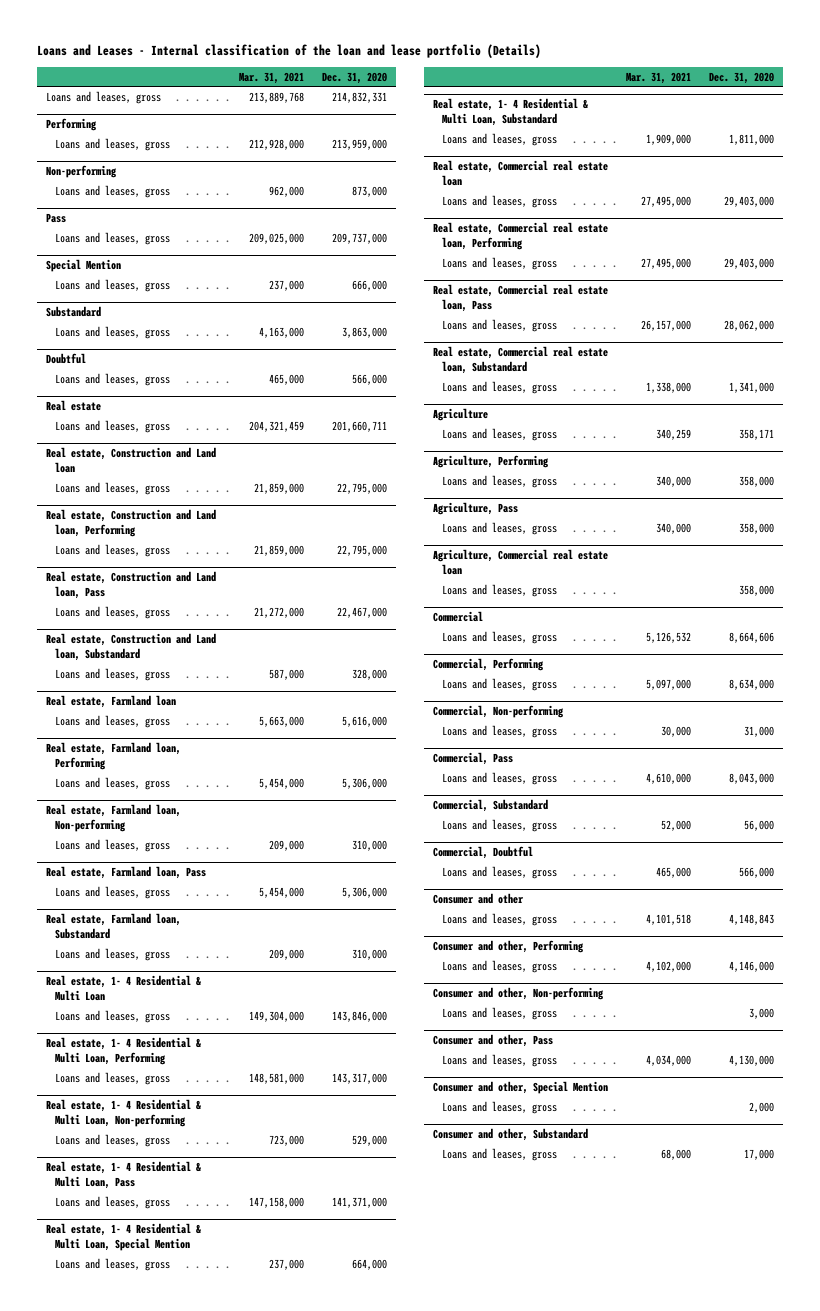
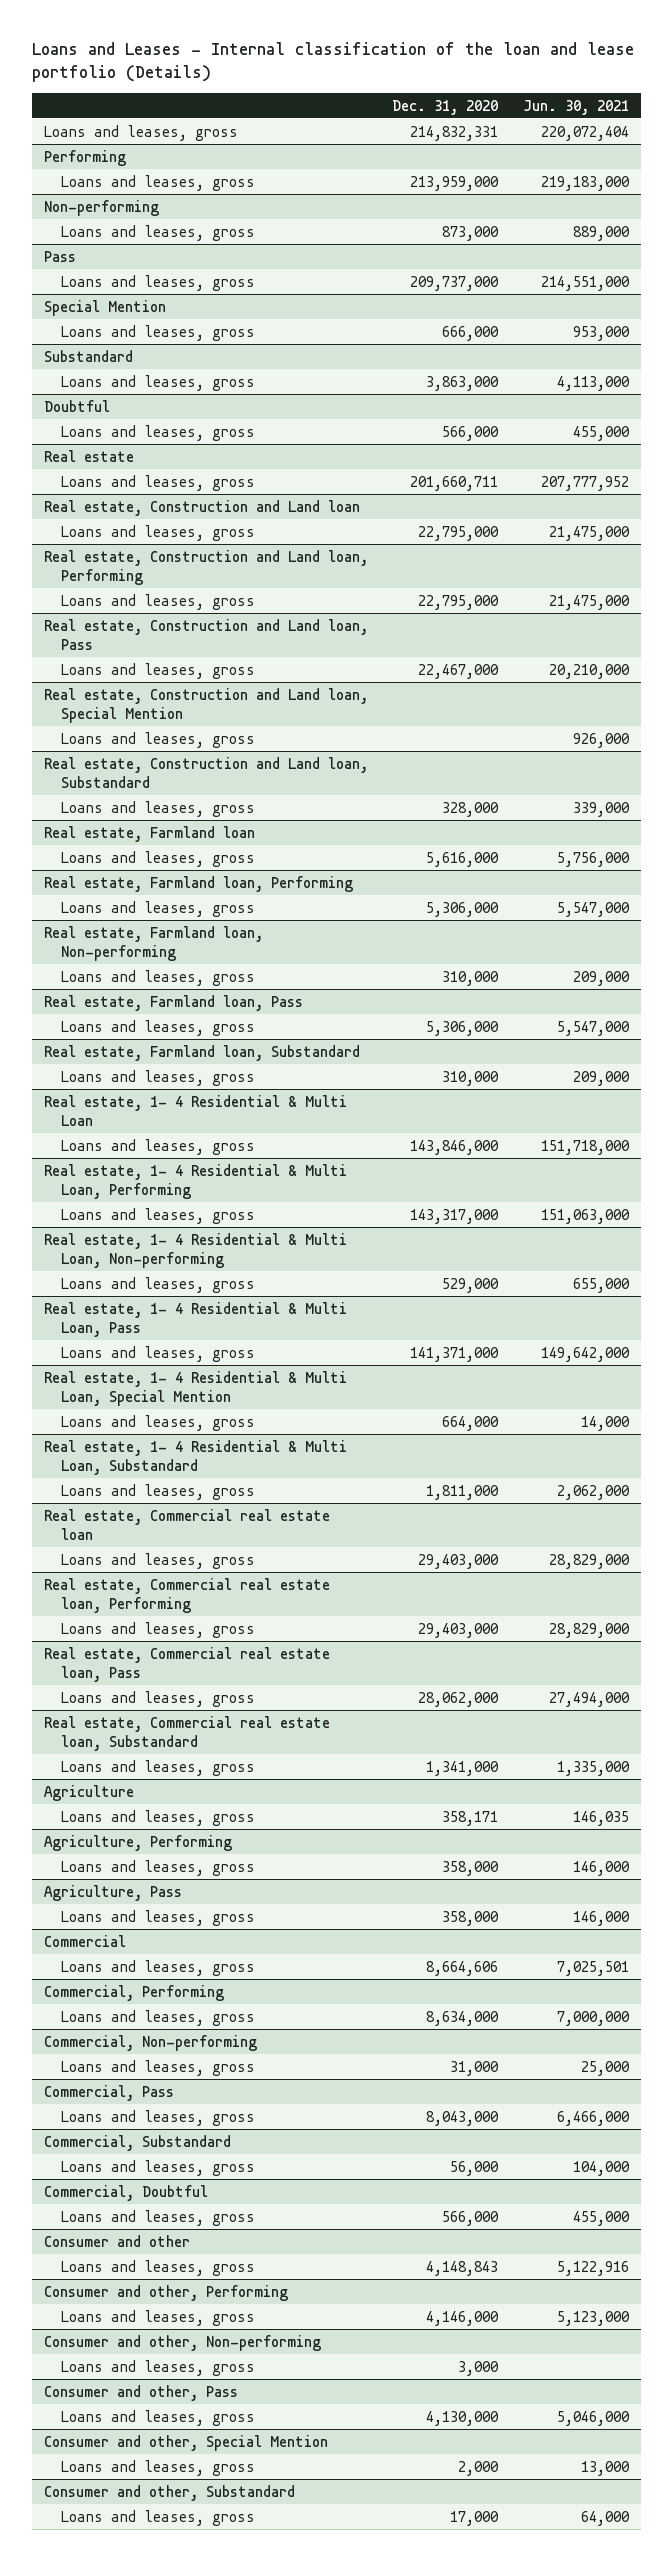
- | Mar. 31, 2021 | Dec. 31, 2020
+ | Dec. 31, 2020 | Jun. 30, 2021
+ Real estate, Construction and Land loan, Special Mention
+ Loans and leases, gross | | 926,000
- Agriculture, Commercial real estate loan
- Loans and leases, gross | | 358,000

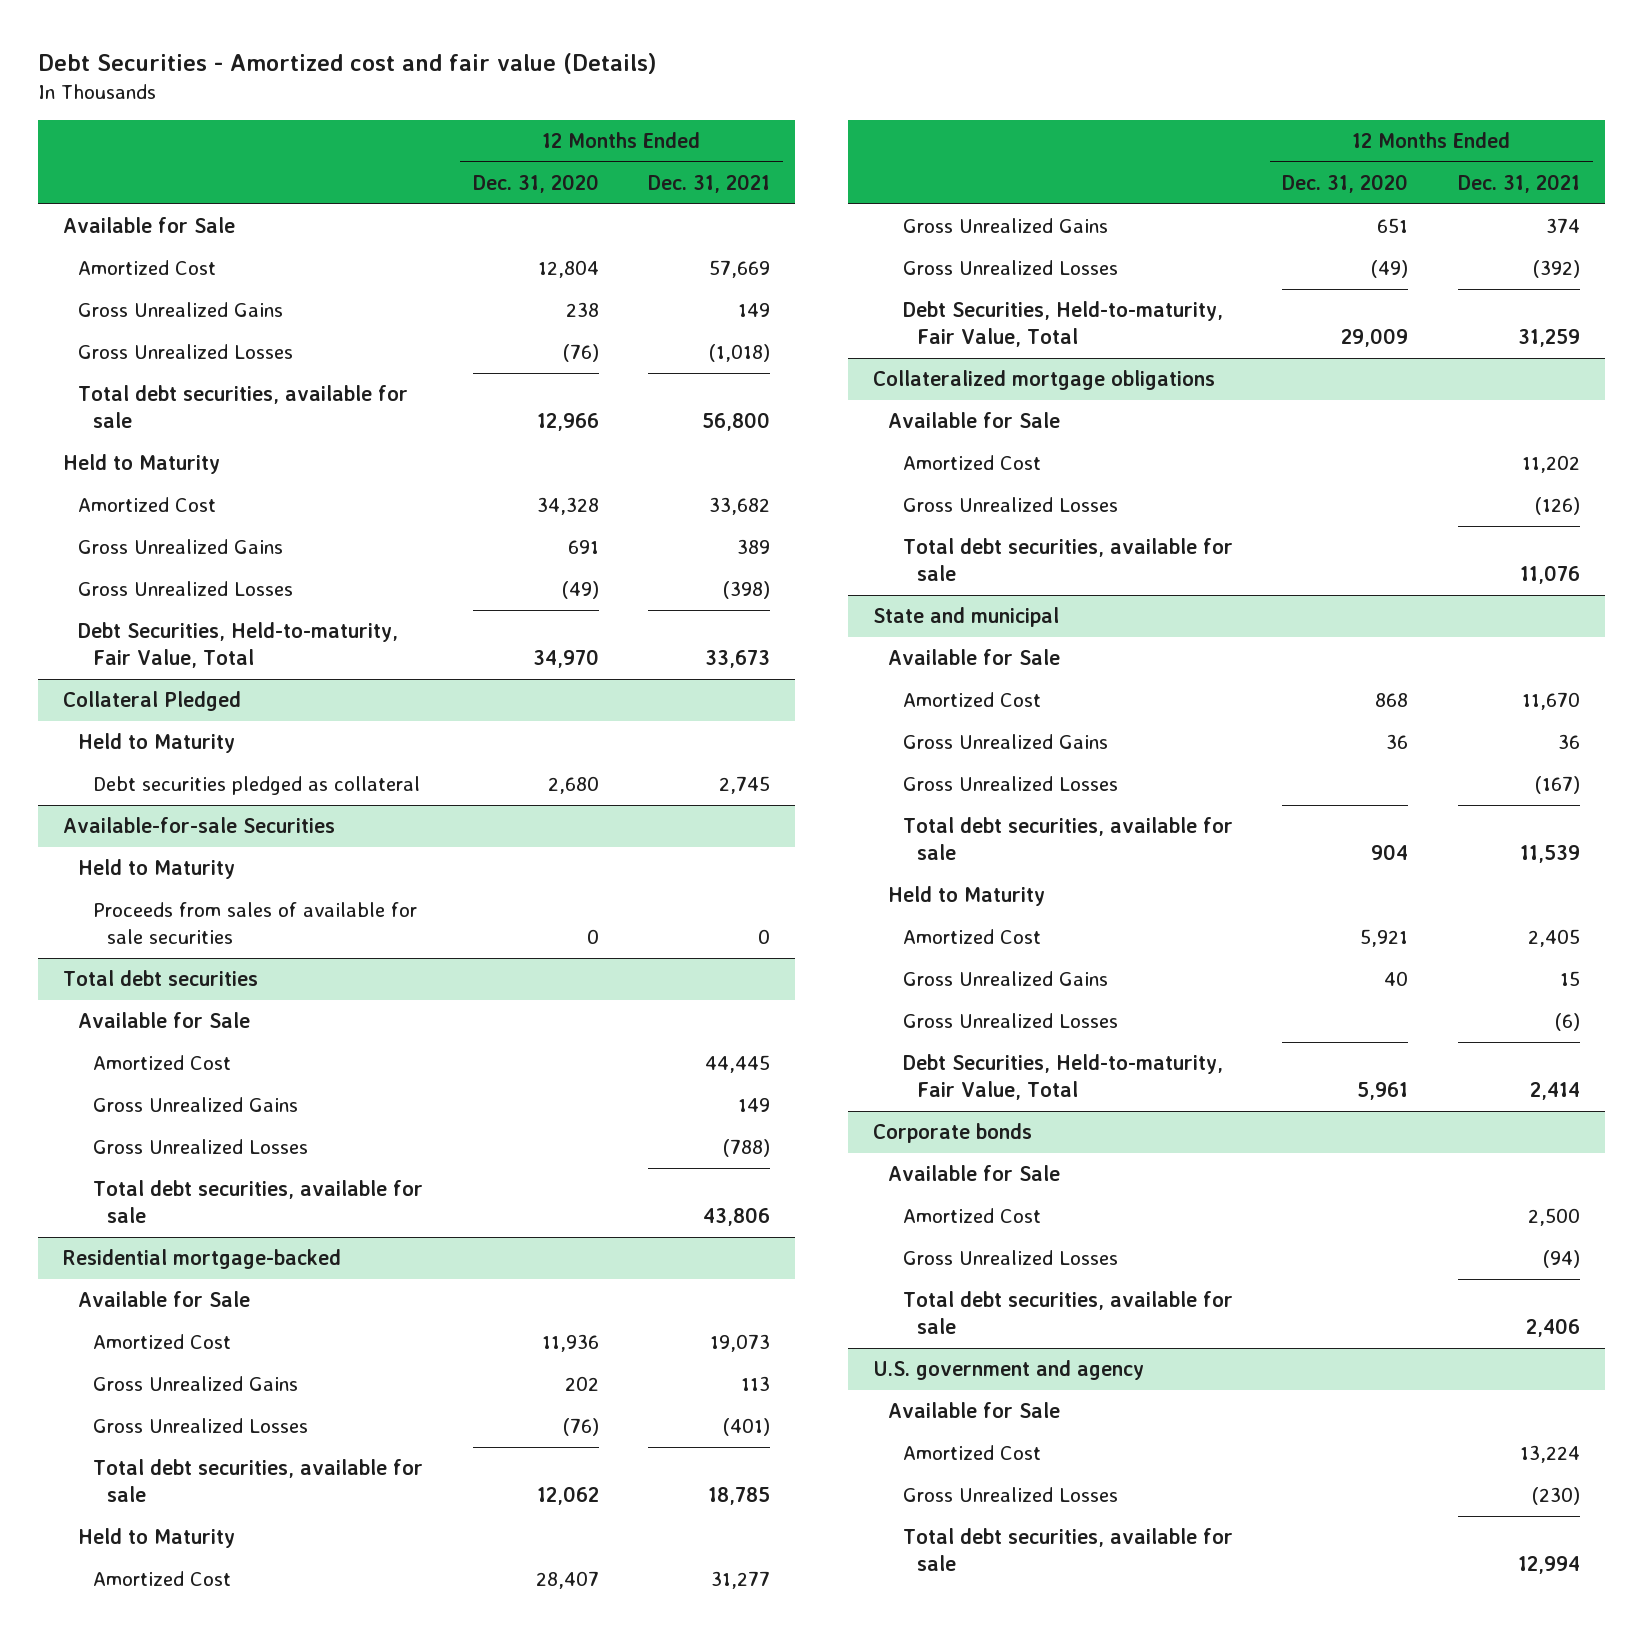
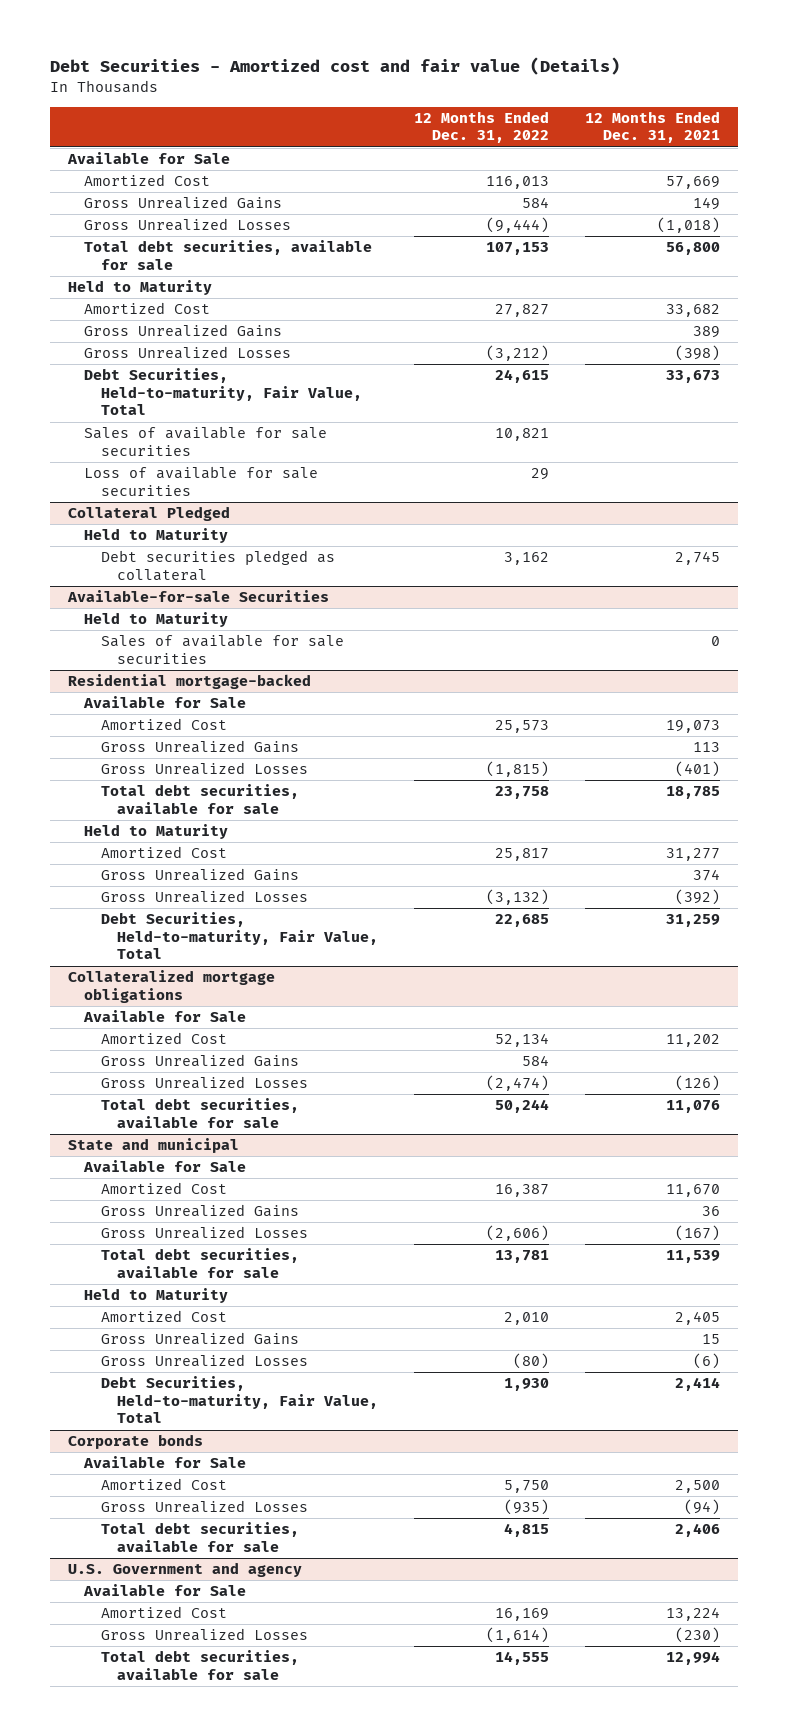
- | 12 Months Ended Dec. 31, 2020 | 12 Months Ended Dec. 31, 2021
+ | 12 Months Ended Dec. 31, 2022 | 12 Months Ended Dec. 31, 2021
+ Sales of available for sale securities | 10,821 |
+ Loss of available for sale securities | 29 |
@ Available-for-sale Securities
- Proceeds from sales of available for sale securities | 0 | 0
- Total debt securities
- Available for Sale
- Amortized Cost | | 44,445
- Gross Unrealized Gains | | 149
- Gross Unrealized Losses | | (788)
- Total debt securities, available for sale | | 43,806
@ Available-for-sale Securities
+ Sales of available for sale securities | | 0
@ Collateralized mortgage obligations
+ Gross Unrealized Gains | 584 |
- U.S. government and agency
+ U.S. Government and agency

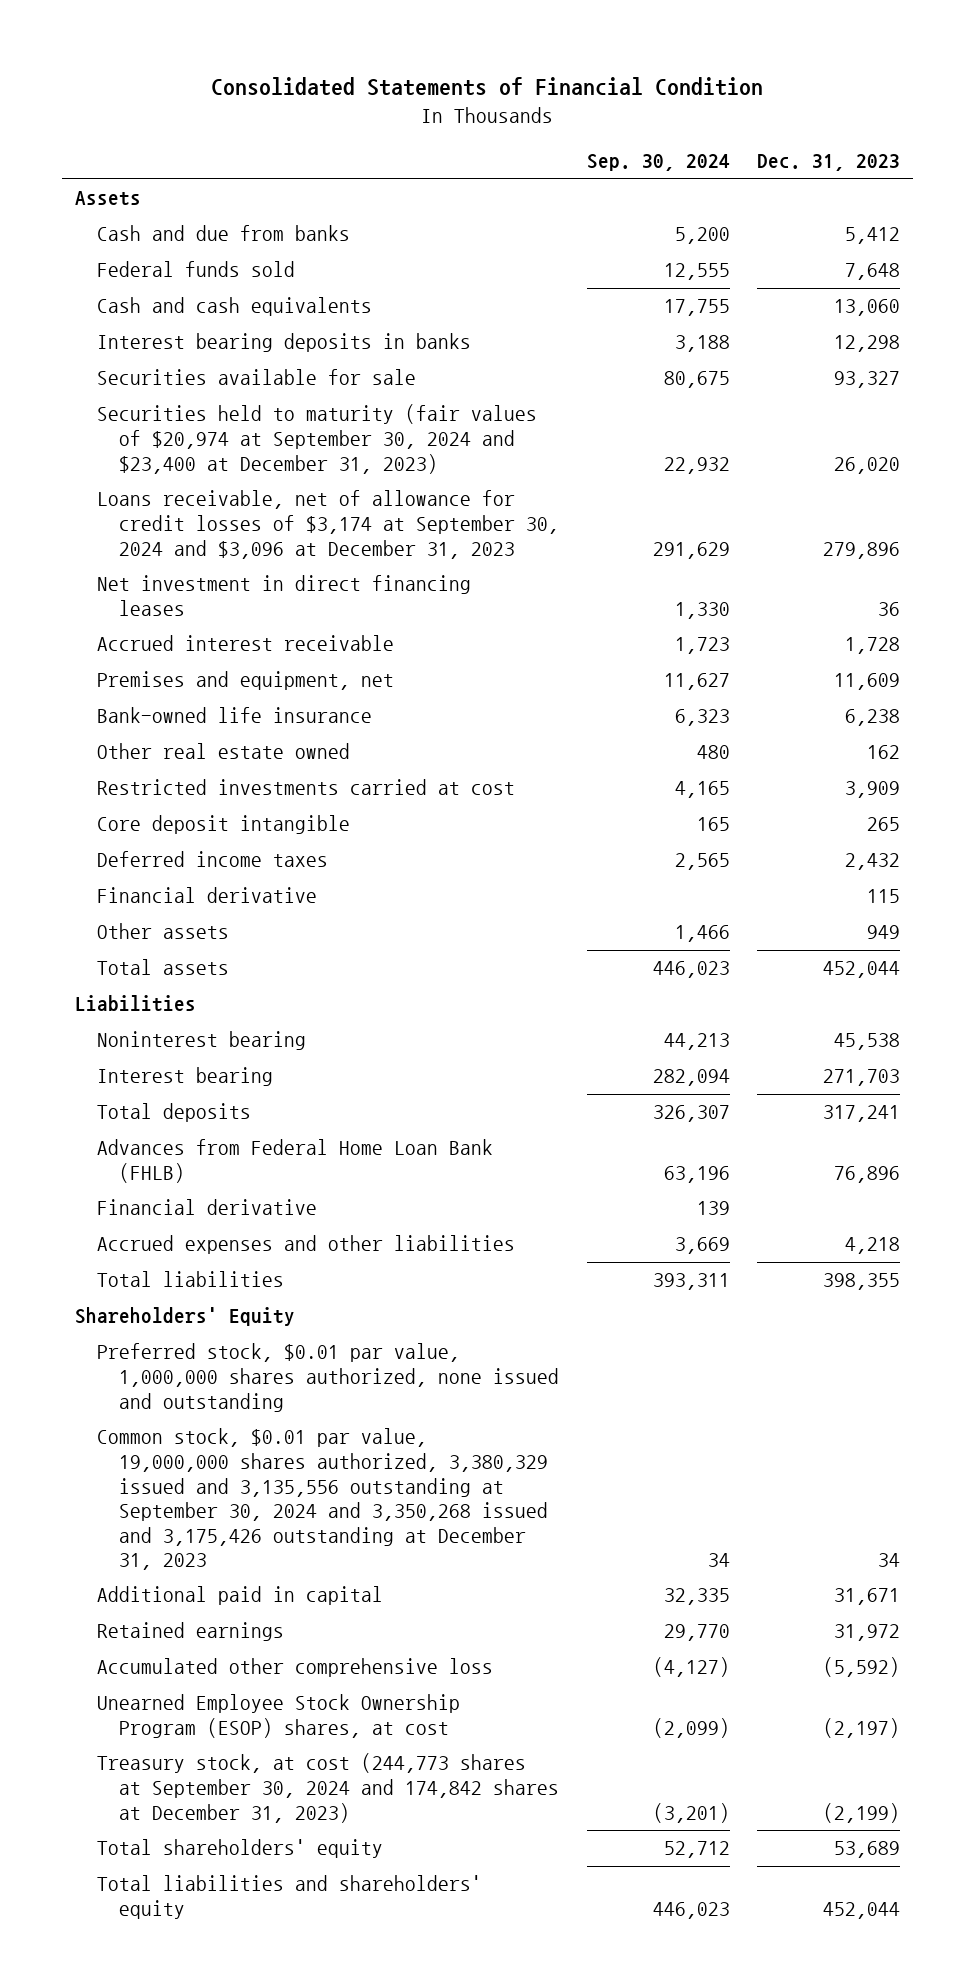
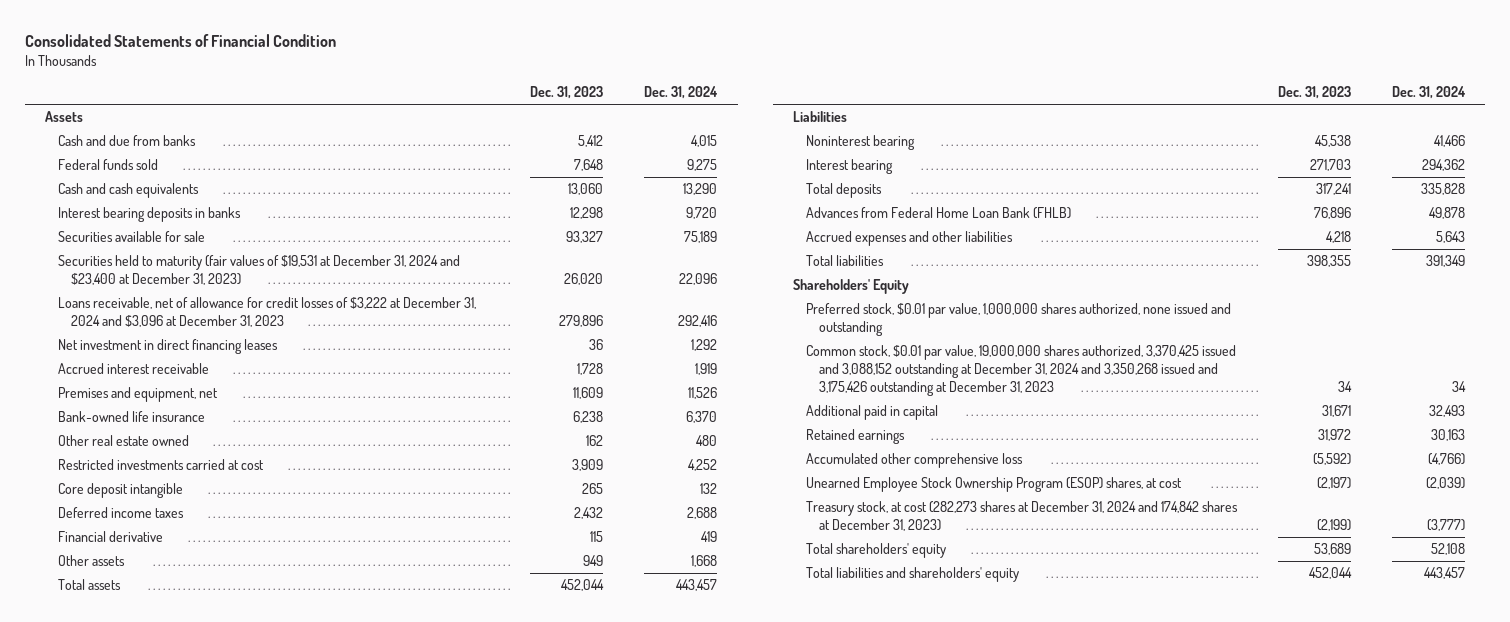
- | Sep. 30, 2024 | Dec. 31, 2023
+ | Dec. 31, 2023 | Dec. 31, 2024
- Securities held to maturity (fair values of $20,974 at September 30, 2024 and $23,400 at December 31, 2023) | 22,932 | 26,020
- Loans receivable, net of allowance for credit losses of $3,174 at September 30, 2024 and $3,096 at December 31, 2023 | 291,629 | 279,896
+ Securities held to maturity (fair values of $19,531 at December 31, 2024 and $23,400 at December 31, 2023) | 26,020 | 22,096
+ Loans receivable, net of allowance for credit losses of $3,222 at December 31, 2024 and $3,096 at December 31, 2023 | 279,896 | 292,416
- Financial derivative | 139 |
- Common stock, $0.01 par value, 19,000,000 shares authorized, 3,380,329 issued and 3,135,556 outstanding at September 30, 2024 and 3,350,268 issued and 3,175,426 outstanding at December 31, 2023 | 34 | 34
+ Common stock, $0.01 par value, 19,000,000 shares authorized, 3,370,425 issued and 3,088,152 outstanding at December 31, 2024 and 3,350,268 issued and 3,175,426 outstanding at December 31, 2023 | 34 | 34
- Treasury stock, at cost (244,773 shares at September 30, 2024 and 174,842 shares at December 31, 2023) | (3,201) | (2,199)
+ Treasury stock, at cost (282,273 shares at December 31, 2024 and 174,842 shares at December 31, 2023) | (2,199) | (3,777)

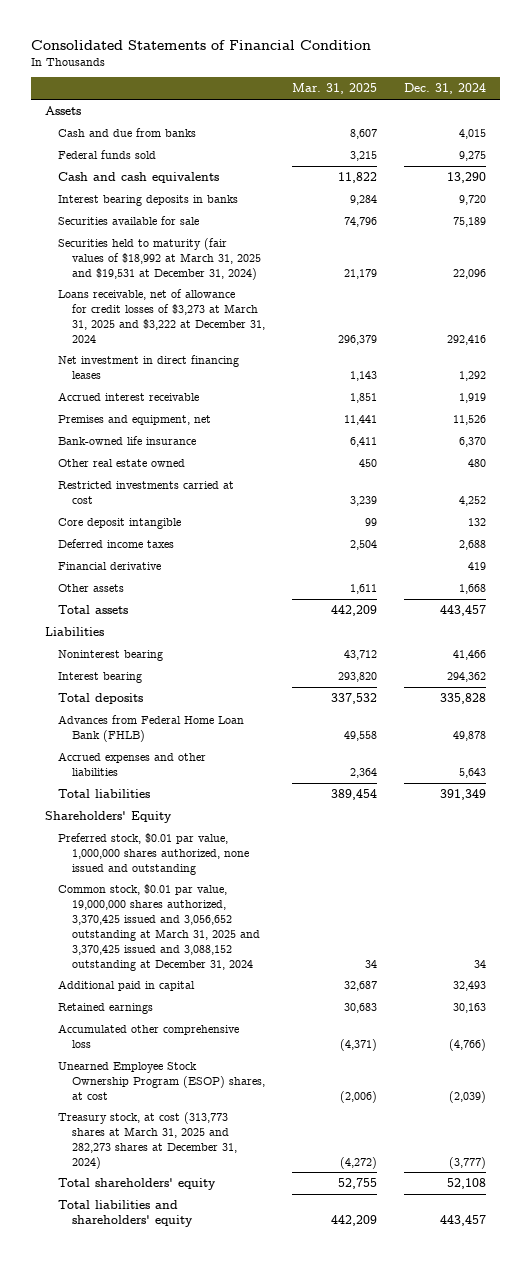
- | Dec. 31, 2023 | Dec. 31, 2024
+ | Mar. 31, 2025 | Dec. 31, 2024
- Securities held to maturity (fair values of $19,531 at December 31, 2024 and $23,400 at December 31, 2023) | 26,020 | 22,096
- Loans receivable, net of allowance for credit losses of $3,222 at December 31, 2024 and $3,096 at December 31, 2023 | 279,896 | 292,416
+ Securities held to maturity (fair values of $18,992 at March 31, 2025 and $19,531 at December 31, 2024) | 21,179 | 22,096
+ Loans receivable, net of allowance for credit losses of $3,273 at March 31, 2025 and $3,222 at December 31, 2024 | 296,379 | 292,416
- Common stock, $0.01 par value, 19,000,000 shares authorized, 3,370,425 issued and 3,088,152 outstanding at December 31, 2024 and 3,350,268 issued and 3,175,426 outstanding at December 31, 2023 | 34 | 34
+ Common stock, $0.01 par value, 19,000,000 shares authorized, 3,370,425 issued and 3,056,652 outstanding at March 31, 2025 and 3,370,425 issued and 3,088,152 outstanding at December 31, 2024 | 34 | 34
- Treasury stock, at cost (282,273 shares at December 31, 2024 and 174,842 shares at December 31, 2023) | (2,199) | (3,777)
+ Treasury stock, at cost (313,773 shares at March 31, 2025 and 282,273 shares at December 31, 2024) | (4,272) | (3,777)

